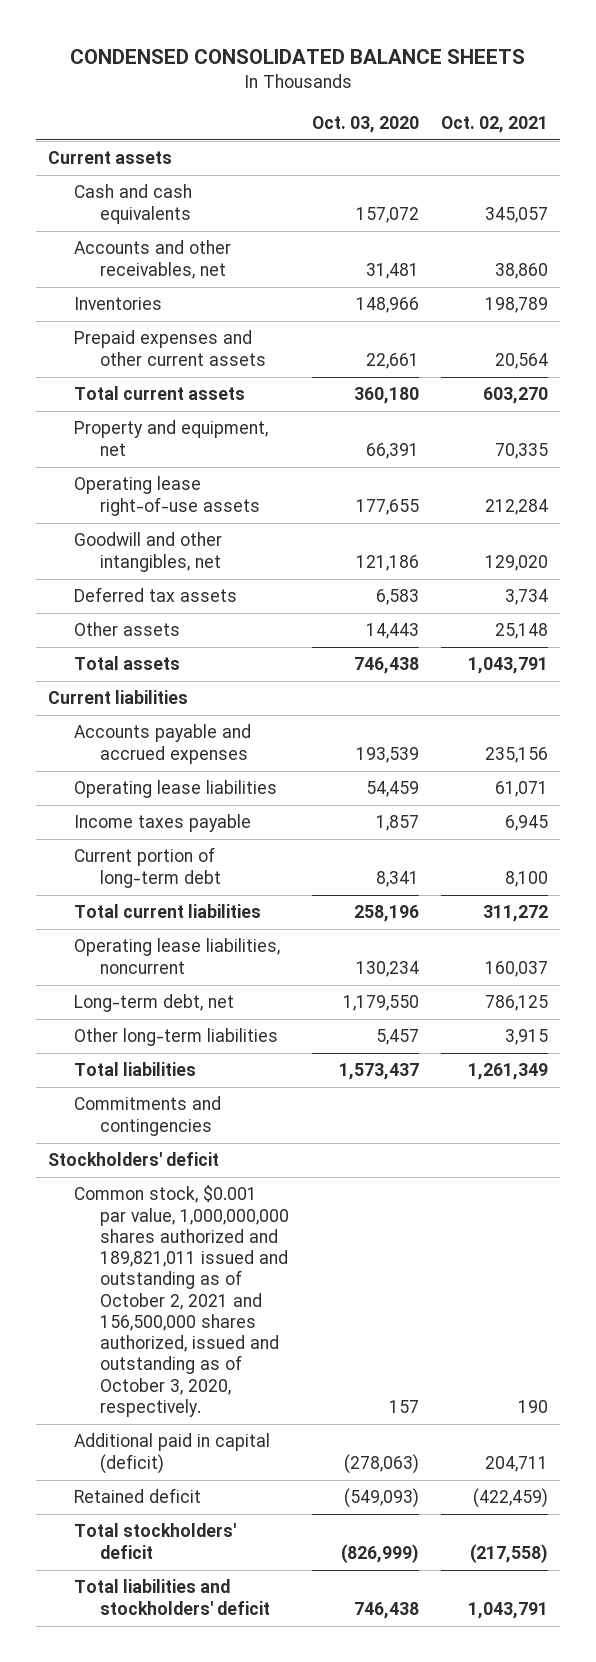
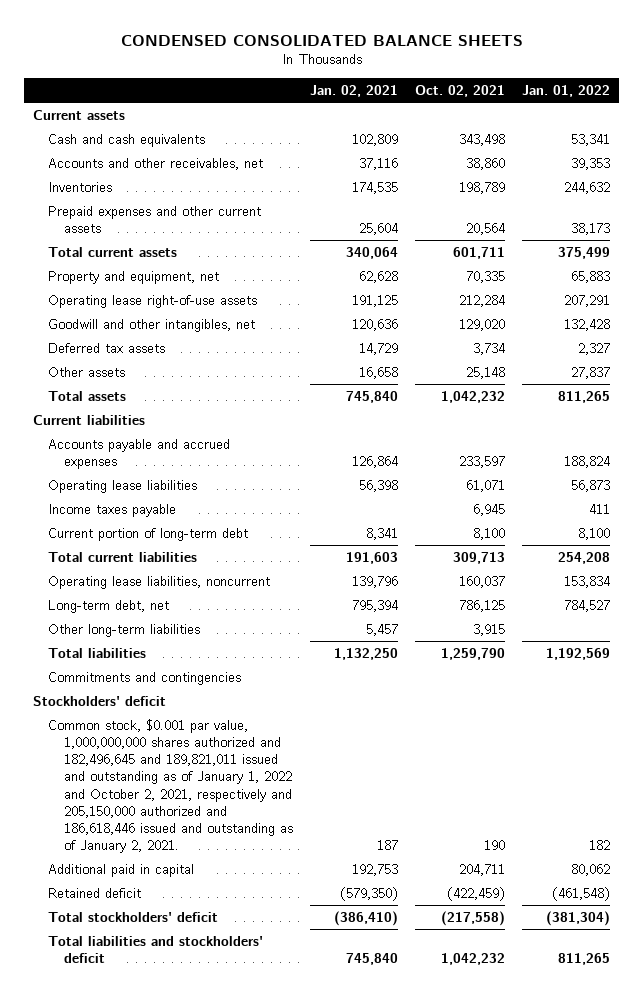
- | Oct. 03, 2020 | Oct. 02, 2021
+ | Jan. 02, 2021 | Oct. 02, 2021 | Jan. 01, 2022
- Cash and cash equivalents | 157,072 | 345,057
+ Cash and cash equivalents | 102,809 | 343,498 | 53,341
- Total current assets | 360,180 | 603,270
+ Total current assets | 340,064 | 601,711 | 375,499
- Total assets | 746,438 | 1,043,791
+ Total assets | 745,840 | 1,042,232 | 811,265
- Accounts payable and accrued expenses | 193,539 | 235,156
+ Accounts payable and accrued expenses | 126,864 | 233,597 | 188,824
- Total current liabilities | 258,196 | 311,272
+ Total current liabilities | 191,603 | 309,713 | 254,208
- Total liabilities | 1,573,437 | 1,261,349
+ Total liabilities | 1,132,250 | 1,259,790 | 1,192,569
- Common stock, $0.001 par value, 1,000,000,000 shares authorized and 189,821,011 issued and outstanding as of October 2, 2021 and 156,500,000 shares authorized, issued and outstanding as of October 3, 2020, respectively. | 157 | 190
- Additional paid in capital (deficit) | (278,063) | 204,711
+ Common stock, $0.001 par value, 1,000,000,000 shares authorized and 182,496,645 and 189,821,011 issued and outstanding as of January 1, 2022 and October 2, 2021, respectively and 205,150,000 authorized and 186,618,446 issued and outstanding as of January 2, 2021. | 187 | 190 | 182
+ Additional paid in capital | 192,753 | 204,711 | 80,062
- Total liabilities and stockholders' deficit | 746,438 | 1,043,791
+ Total liabilities and stockholders' deficit | 745,840 | 1,042,232 | 811,265

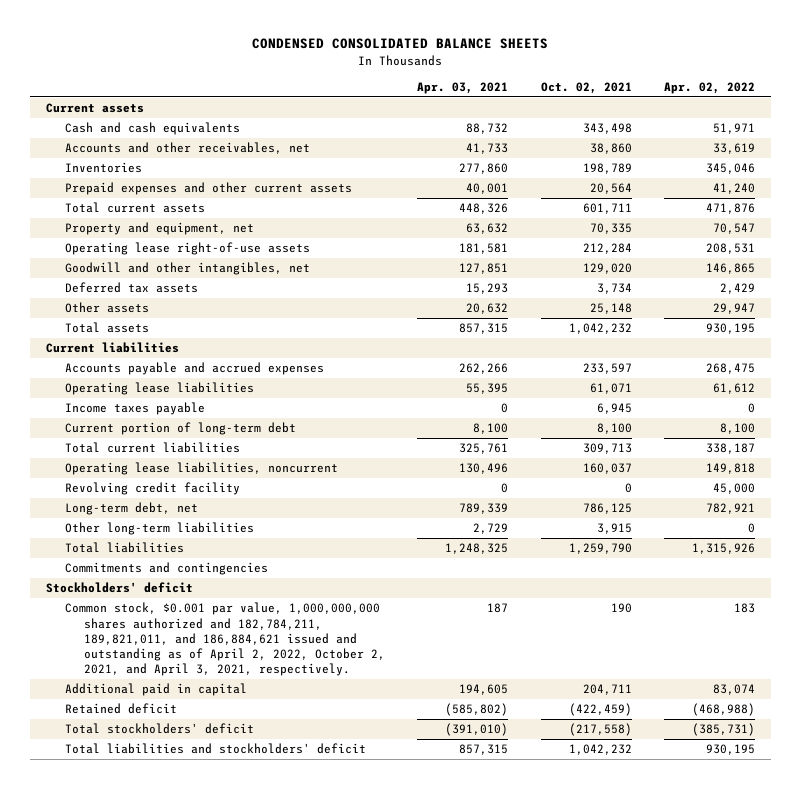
- | Jan. 02, 2021 | Oct. 02, 2021 | Jan. 01, 2022
+ | Apr. 03, 2021 | Oct. 02, 2021 | Apr. 02, 2022
+ Revolving credit facility | 0 | 0 | 45,000
- Common stock, $0.001 par value, 1,000,000,000 shares authorized and 182,496,645 and 189,821,011 issued and outstanding as of January 1, 2022 and October 2, 2021, respectively and 205,150,000 authorized and 186,618,446 issued and outstanding as of January 2, 2021. | 187 | 190 | 182
+ Common stock, $0.001 par value, 1,000,000,000 shares authorized and 182,784,211, 189,821,011, and 186,884,621 issued and outstanding as of April 2, 2022, October 2, 2021, and April 3, 2021, respectively. | 187 | 190 | 183

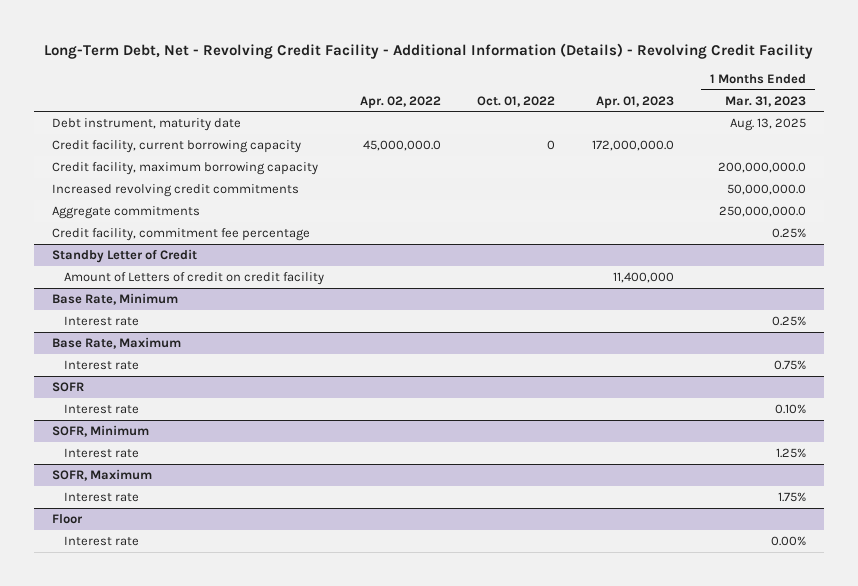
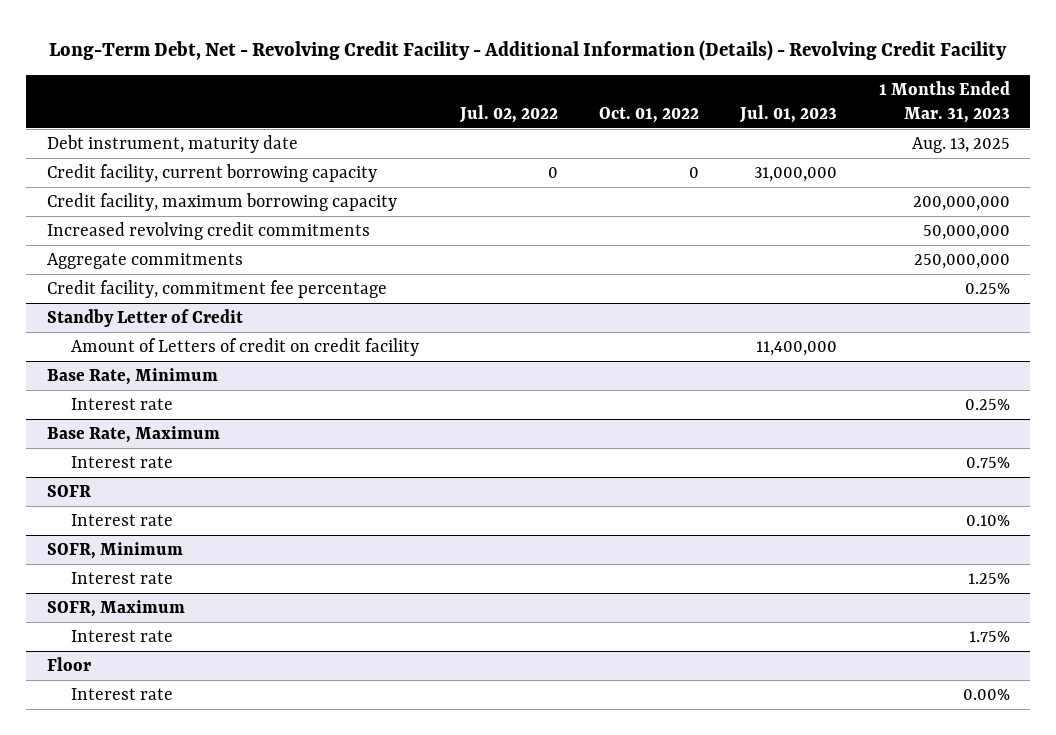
- | Apr. 02, 2022 | Oct. 01, 2022 | Apr. 01, 2023 | 1 Months Ended Mar. 31, 2023
+ | Jul. 02, 2022 | Oct. 01, 2022 | Jul. 01, 2023 | 1 Months Ended Mar. 31, 2023
- Credit facility, maximum borrowing capacity | | | | 200,000,000.0
- Increased revolving credit commitments | | | | 50,000,000.0
- Aggregate commitments | | | | 250,000,000.0
+ Credit facility, maximum borrowing capacity | | | | 200,000,000
+ Increased revolving credit commitments | | | | 50,000,000
+ Aggregate commitments | | | | 250,000,000

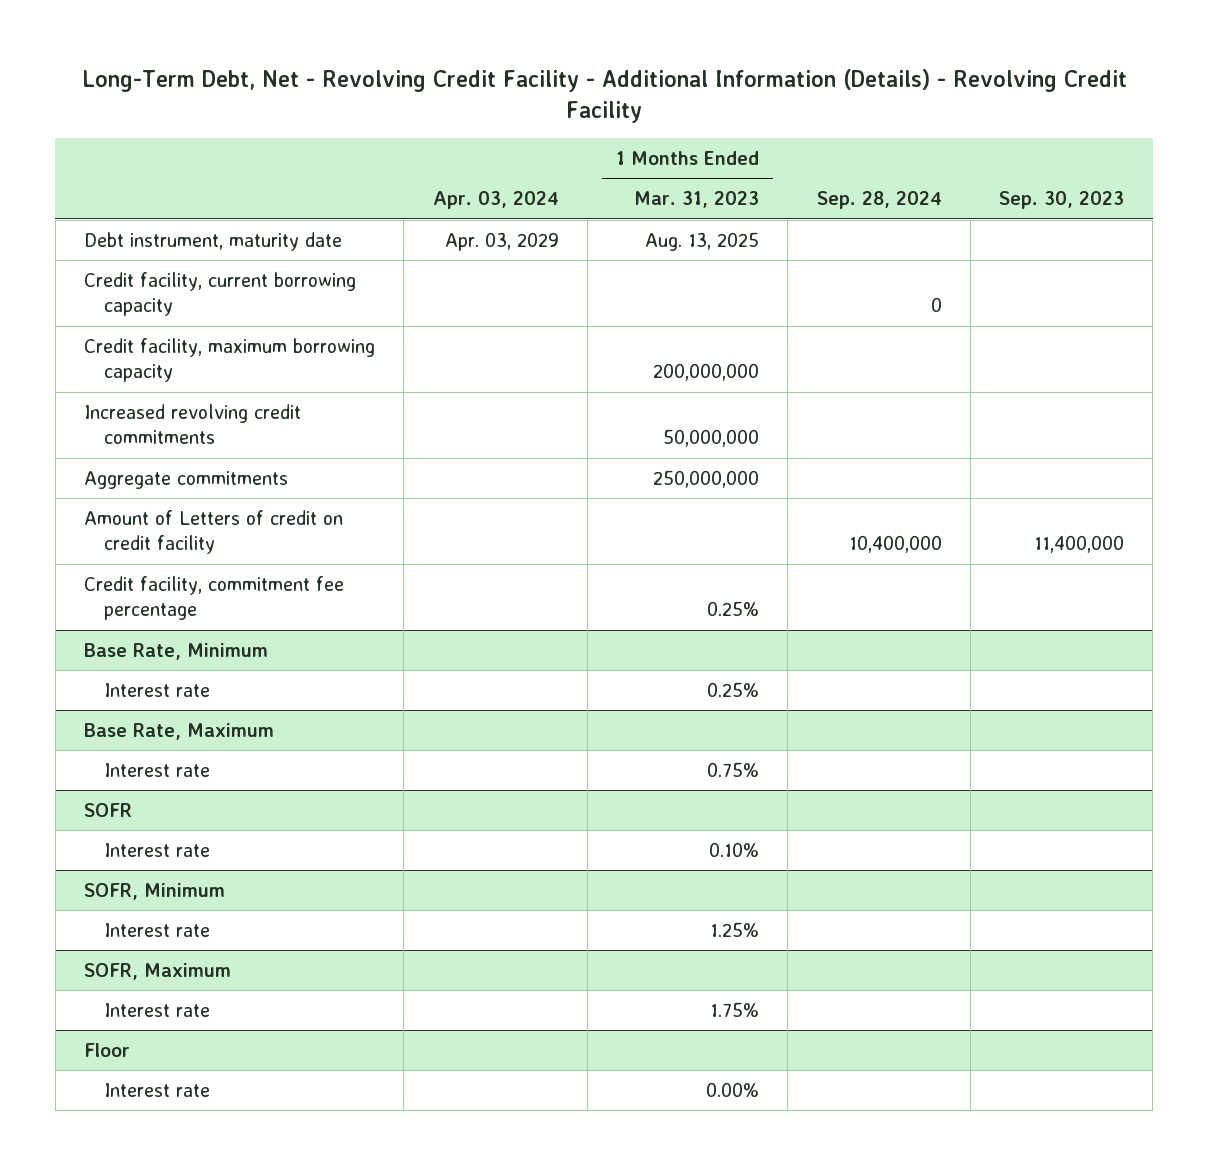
- | Jul. 02, 2022 | Oct. 01, 2022 | Jul. 01, 2023 | 1 Months Ended Mar. 31, 2023
+ | Apr. 03, 2024 | 1 Months Ended Mar. 31, 2023 | Sep. 28, 2024 | Sep. 30, 2023
- Standby Letter of Credit
moved down: Credit facility, commitment fee percentage | | 0.25% | |

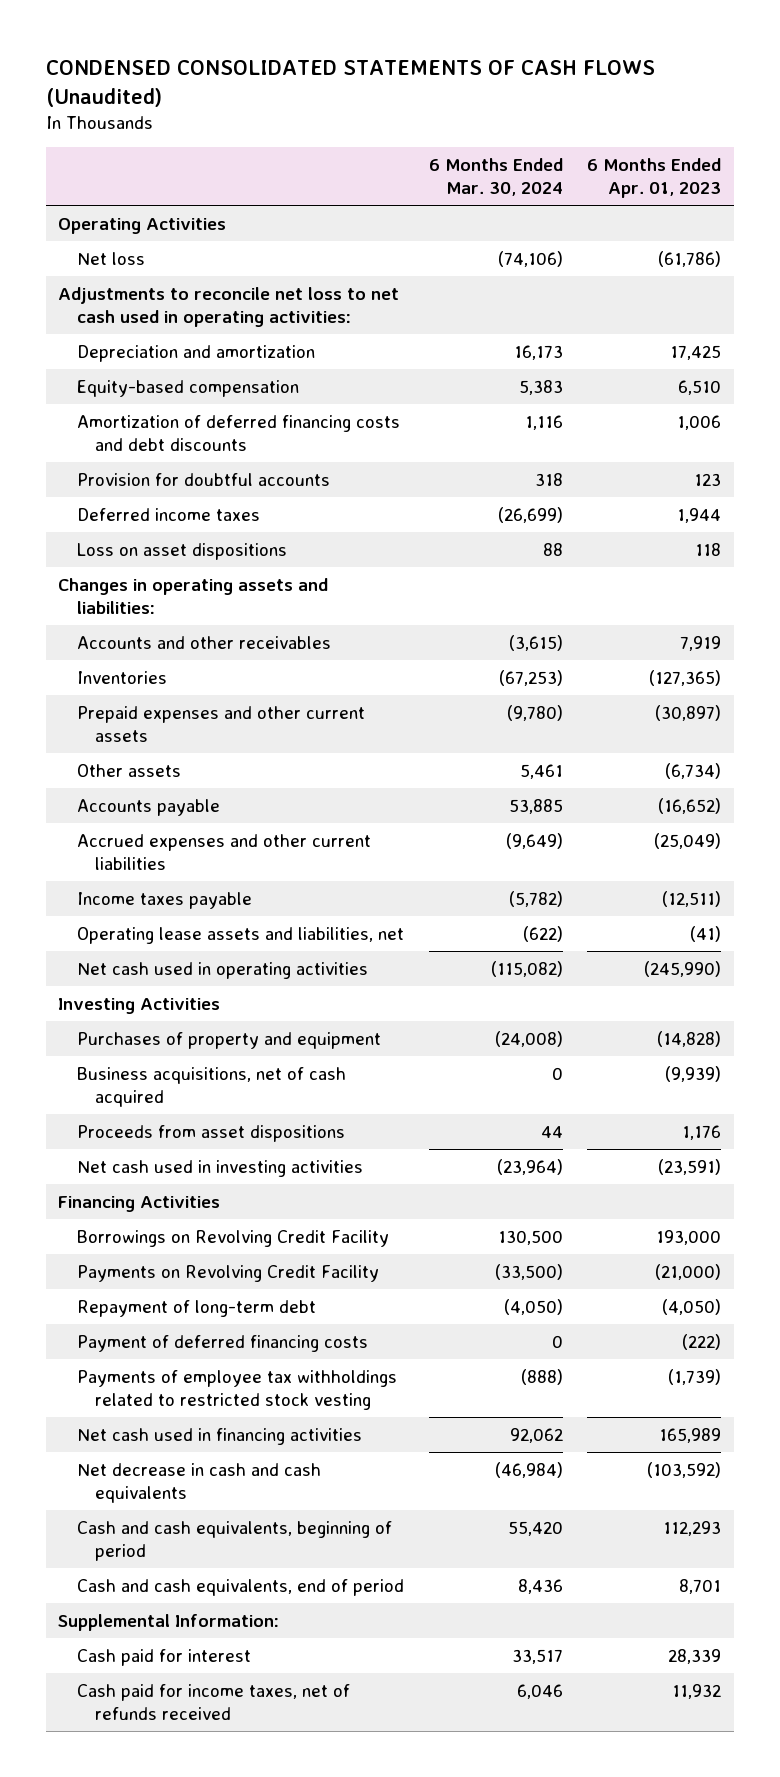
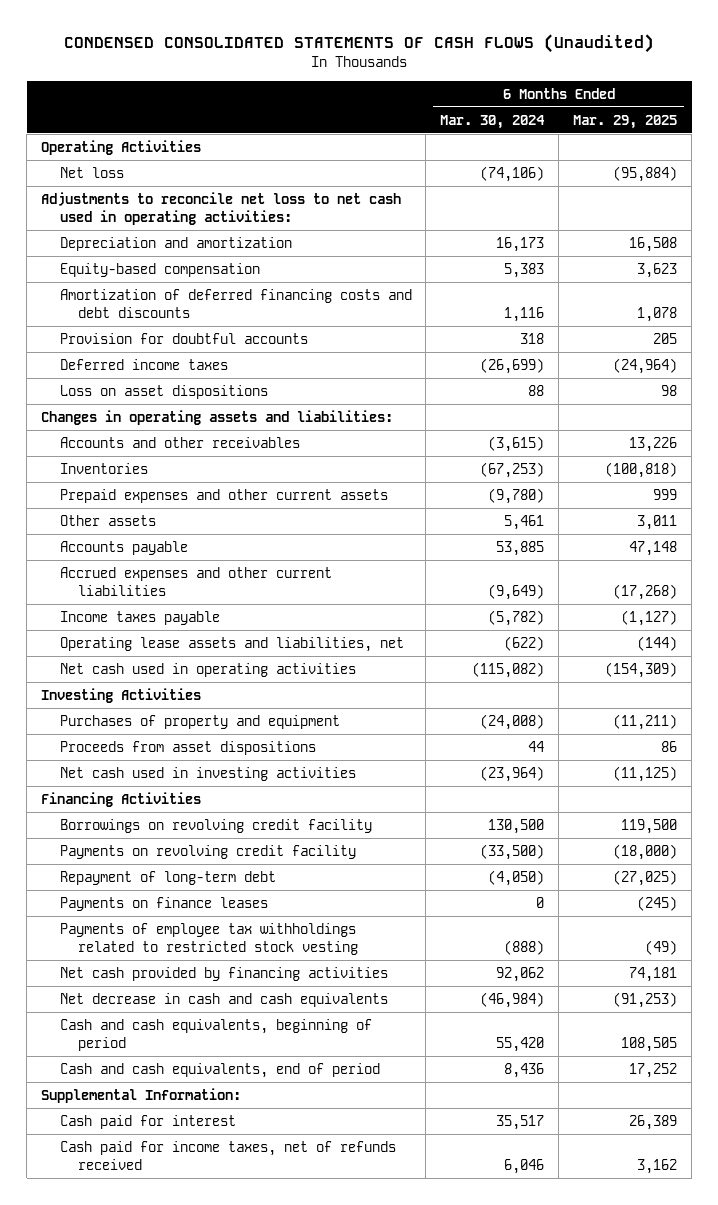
- | 6 Months Ended Mar. 30, 2024 | 6 Months Ended Apr. 01, 2023
+ | 6 Months Ended Mar. 30, 2024 | 6 Months Ended Mar. 29, 2025
- Business acquisitions, net of cash acquired | 0 | (9,939)
- Borrowings on Revolving Credit Facility | 130,500 | 193,000
- Payments on Revolving Credit Facility | (33,500) | (21,000)
+ Borrowings on revolving credit facility | 130,500 | 119,500
+ Payments on revolving credit facility | (33,500) | (18,000)
- Payment of deferred financing costs | 0 | (222)
+ Payments on finance leases | 0 | (245)
- Net cash used in financing activities | 92,062 | 165,989
+ Net cash provided by financing activities | 92,062 | 74,181
- Cash paid for interest | 33,517 | 28,339
+ Cash paid for interest | 35,517 | 26,389

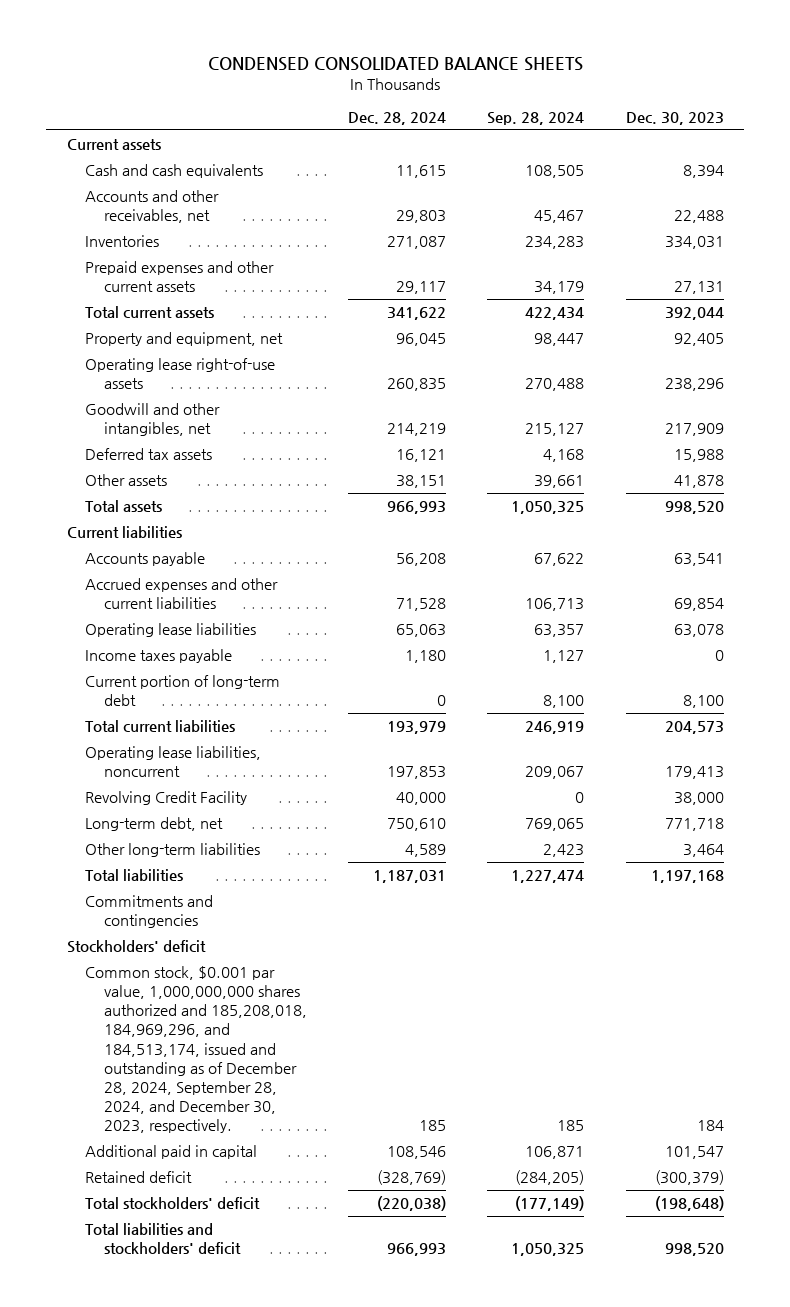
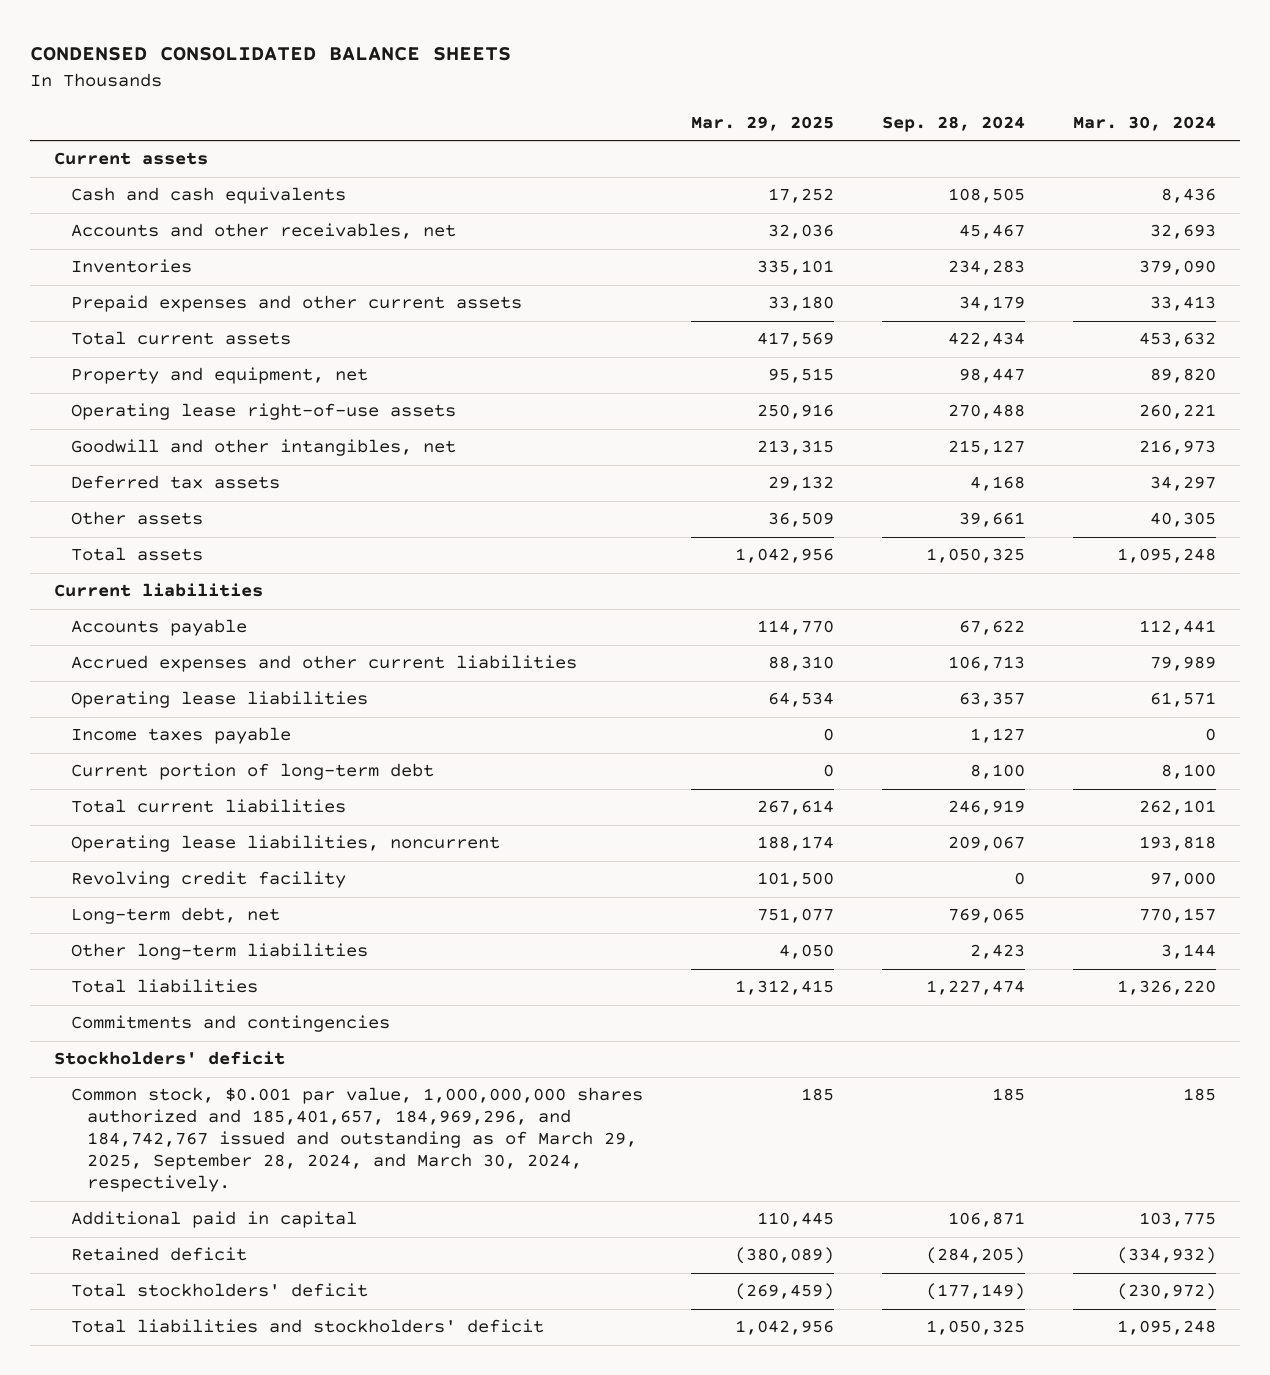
- | Dec. 28, 2024 | Sep. 28, 2024 | Dec. 30, 2023
+ | Mar. 29, 2025 | Sep. 28, 2024 | Mar. 30, 2024
- Revolving Credit Facility | 40,000 | 0 | 38,000
+ Revolving credit facility | 101,500 | 0 | 97,000
- Common stock, $0.001 par value, 1,000,000,000 shares authorized and 185,208,018, 184,969,296, and 184,513,174, issued and outstanding as of December 28, 2024, September 28, 2024, and December 30, 2023, respectively. | 185 | 185 | 184
+ Common stock, $0.001 par value, 1,000,000,000 shares authorized and 185,401,657, 184,969,296, and 184,742,767 issued and outstanding as of March 29, 2025, September 28, 2024, and March 30, 2024, respectively. | 185 | 185 | 185

